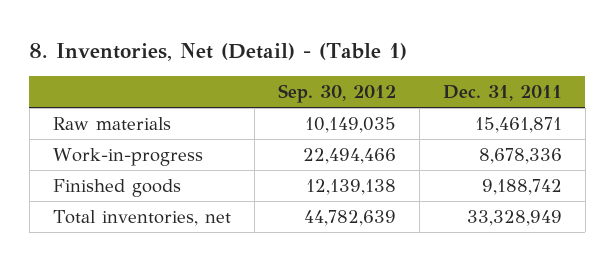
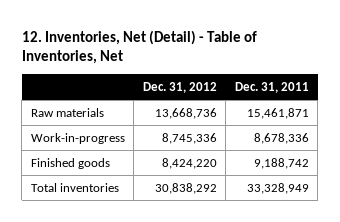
- 8. Inventories, Net (Detail) - (Table 1)
+ 12. Inventories, Net (Detail) - Table of Inventories, Net
- | Sep. 30, 2012 | Dec. 31, 2011
+ | Dec. 31, 2012 | Dec. 31, 2011
- Total inventories, net | 44,782,639 | 33,328,949
+ Total inventories | 30,838,292 | 33,328,949

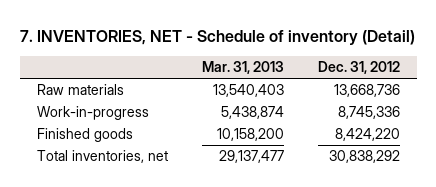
- 12. Inventories, Net (Detail) - Table of Inventories, Net
+ 7. INVENTORIES, NET - Schedule of inventory (Detail)
- | Dec. 31, 2012 | Dec. 31, 2011
+ | Mar. 31, 2013 | Dec. 31, 2012
- Total inventories | 30,838,292 | 33,328,949
+ Total inventories, net | 29,137,477 | 30,838,292

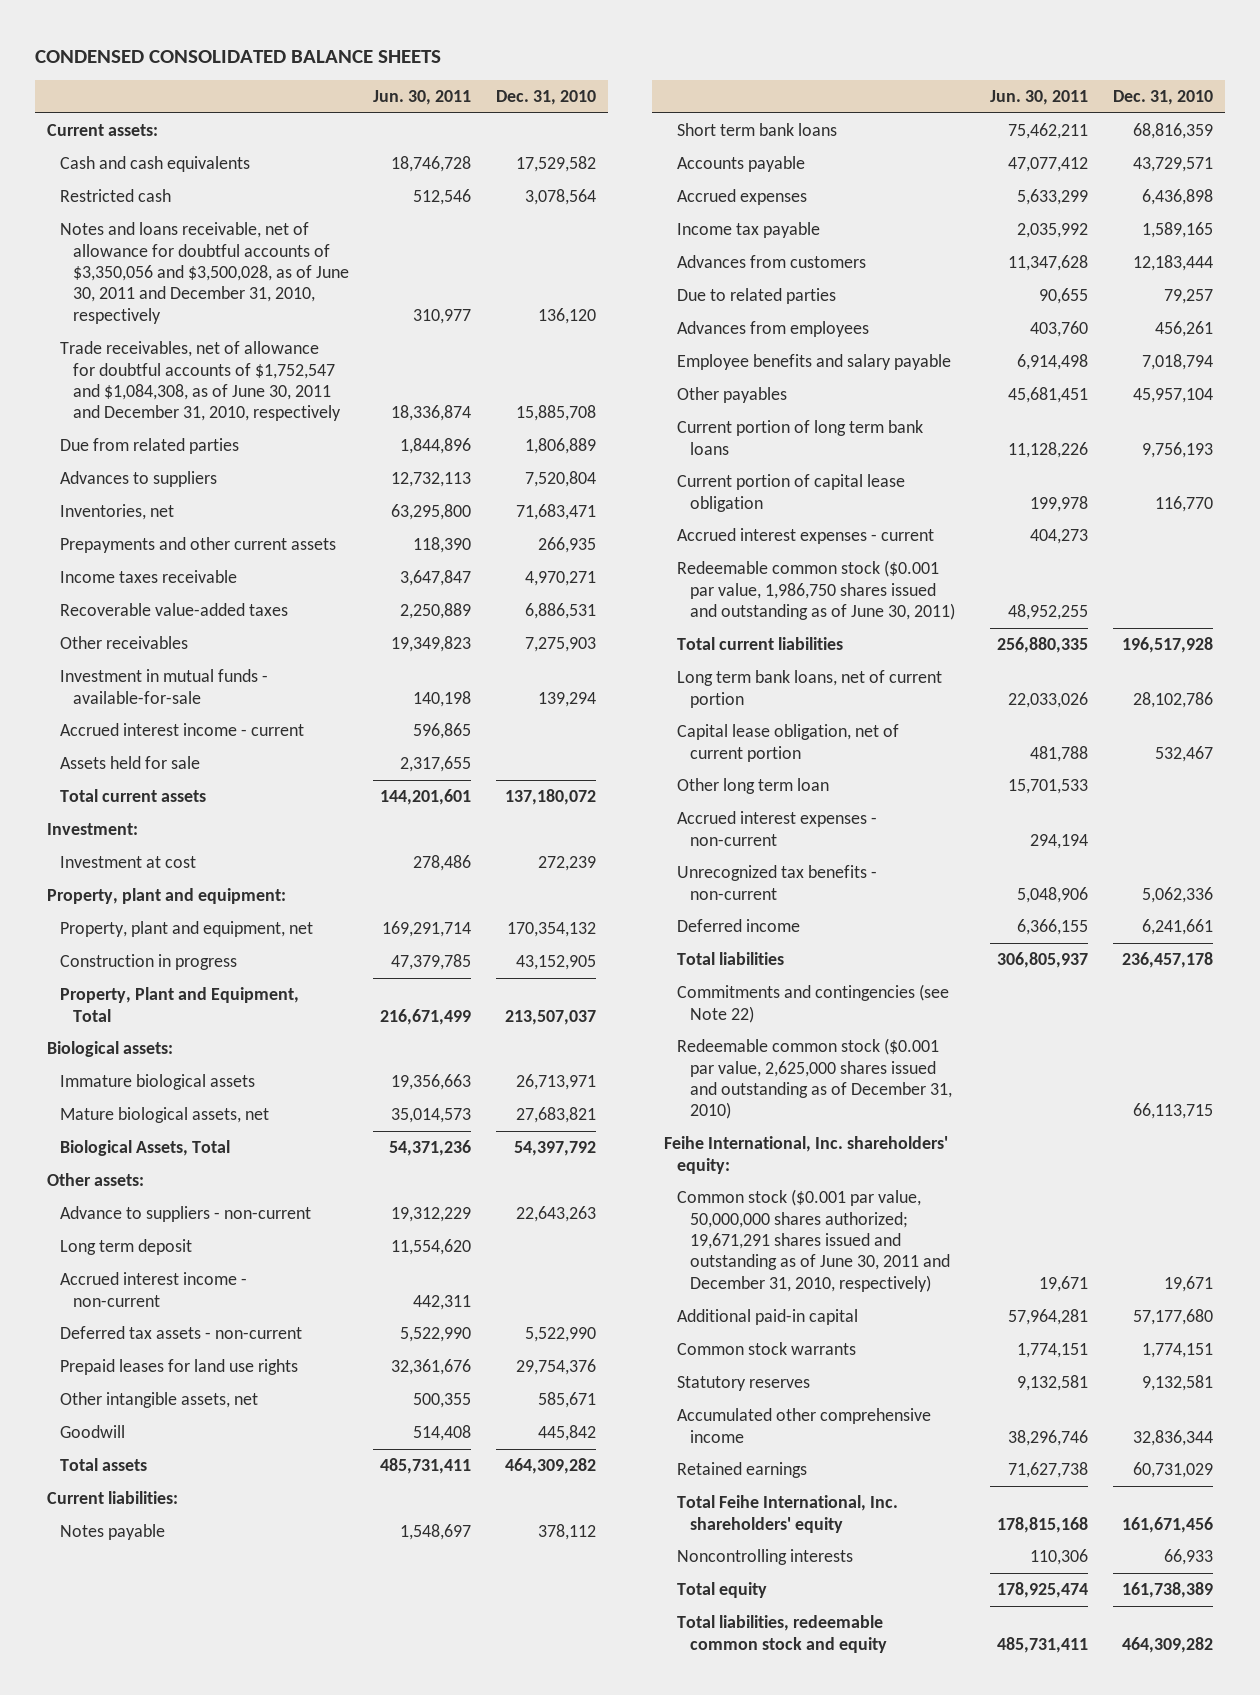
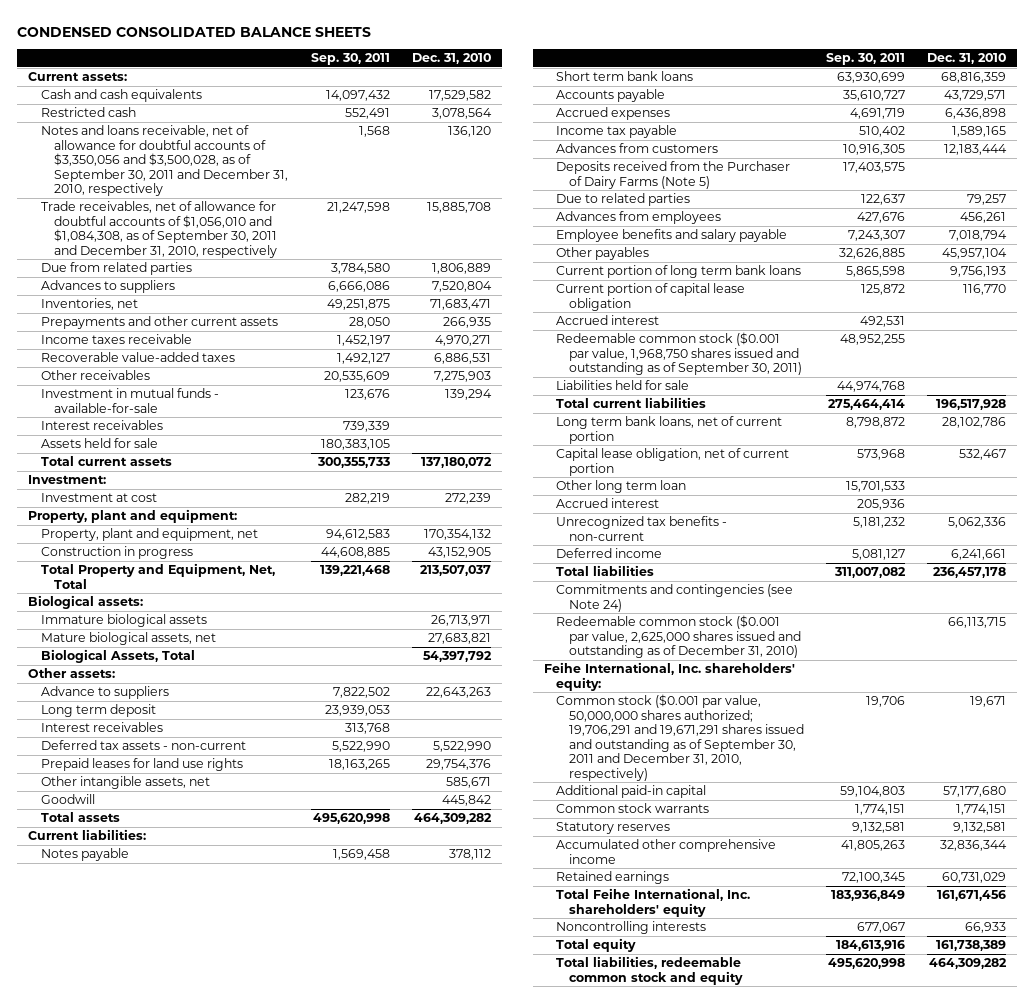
- | Jun. 30, 2011 | Dec. 31, 2010
+ | Sep. 30, 2011 | Dec. 31, 2010
- Notes and loans receivable, net of allowance for doubtful accounts of $3,350,056 and $3,500,028, as of June 30, 2011 and December 31, 2010, respectively | 310,977 | 136,120
- Trade receivables, net of allowance for doubtful accounts of $1,752,547 and $1,084,308, as of June 30, 2011 and December 31, 2010, respectively | 18,336,874 | 15,885,708
+ Notes and loans receivable, net of allowance for doubtful accounts of $3,350,056 and $3,500,028, as of September 30, 2011 and December 31, 2010, respectively | 1,568 | 136,120
+ Trade receivables, net of allowance for doubtful accounts of $1,056,010 and $1,084,308, as of September 30, 2011 and December 31, 2010, respectively | 21,247,598 | 15,885,708
- Accrued interest income - current | 596,865 |
+ Interest receivables | 739,339 |
- Property, Plant and Equipment, Total | 216,671,499 | 213,507,037
+ Total Property and Equipment, Net, Total | 139,221,468 | 213,507,037
- Advance to suppliers - non-current | 19,312,229 | 22,643,263
+ Advance to suppliers | 7,822,502 | 22,643,263
- Accrued interest income - non-current | 442,311 |
+ Interest receivables | 313,768 |
+ Deposits received from the Purchaser of Dairy Farms (Note 5) | 17,403,575 |
- Accrued interest expenses - current | 404,273 |
- Redeemable common stock ($0.001 par value, 1,986,750 shares issued and outstanding as of June 30, 2011) | 48,952,255 |
+ Accrued interest | 492,531 |
+ Redeemable common stock ($0.001 par value, 1,968,750 shares issued and outstanding as of September 30, 2011) | 48,952,255 |
+ Liabilities held for sale | 44,974,768 |
- Accrued interest expenses - non-current | 294,194 |
+ Accrued interest | 205,936 |
- Commitments and contingencies (see Note 22)
+ Commitments and contingencies (see Note 24)
- Common stock ($0.001 par value, 50,000,000 shares authorized; 19,671,291 shares issued and outstanding as of June 30, 2011 and December 31, 2010, respectively) | 19,671 | 19,671
+ Common stock ($0.001 par value, 50,000,000 shares authorized; 19,706,291 and 19,671,291 shares issued and outstanding as of September 30, 2011 and December 31, 2010, respectively) | 19,706 | 19,671

